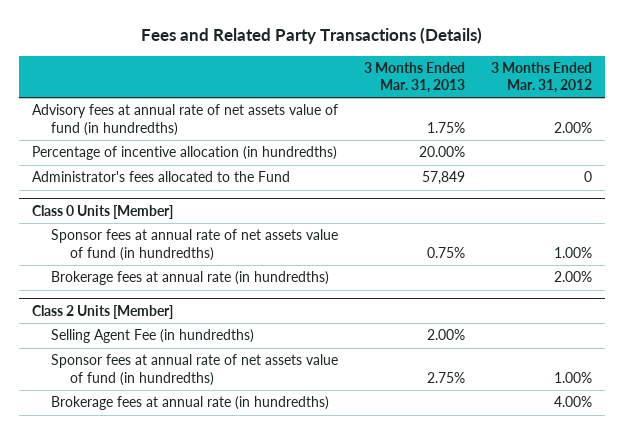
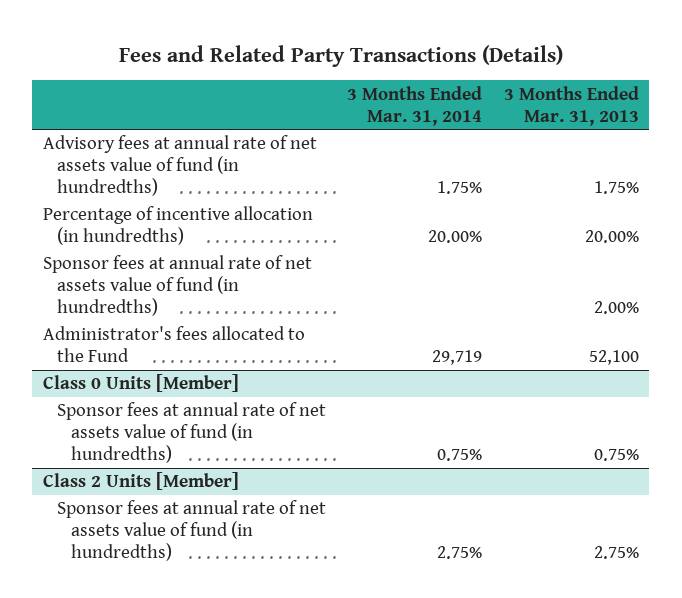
- | 3 Months Ended Mar. 31, 2013 | 3 Months Ended Mar. 31, 2012
+ | 3 Months Ended Mar. 31, 2014 | 3 Months Ended Mar. 31, 2013
- Administrator's fees allocated to the Fund | 57,849 | 0
+ Sponsor fees at annual rate of net assets value of fund (in hundredths) | | 2.00%
+ Administrator's fees allocated to the Fund | 29,719 | 52,100
@ Class 0 Units [Member]
- Brokerage fees at annual rate (in hundredths) | | 2.00%
@ Class 2 Units [Member]
- Selling Agent Fee (in hundredths) | 2.00% |
- Brokerage fees at annual rate (in hundredths) | | 4.00%

